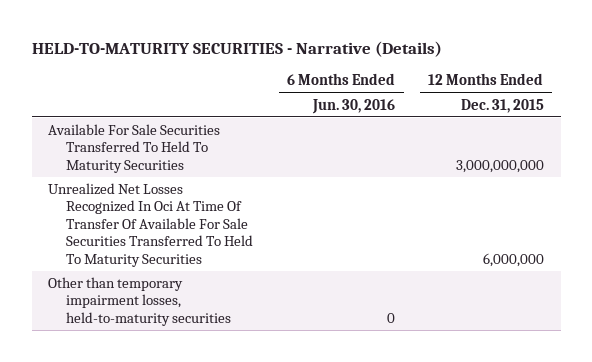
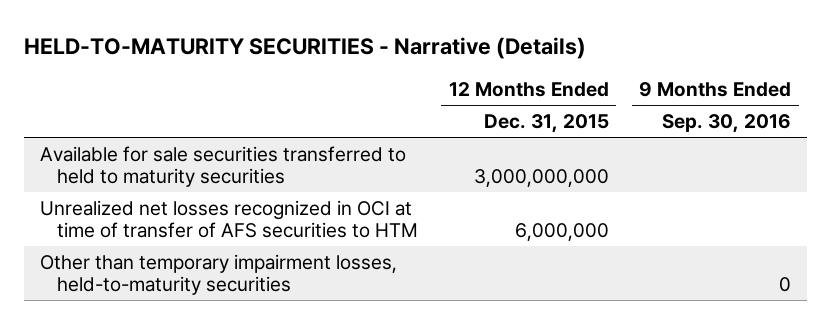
- | 6 Months Ended Jun. 30, 2016 | 12 Months Ended Dec. 31, 2015
+ | 12 Months Ended Dec. 31, 2015 | 9 Months Ended Sep. 30, 2016
- Available For Sale Securities Transferred To Held To Maturity Securities | | 3,000,000,000
- Unrealized Net Losses Recognized In Oci At Time Of Transfer Of Available For Sale Securities Transferred To Held To Maturity Securities | | 6,000,000
+ Available for sale securities transferred to held to maturity securities | 3,000,000,000 |
+ Unrealized net losses recognized in OCI at time of transfer of AFS securities to HTM | 6,000,000 |

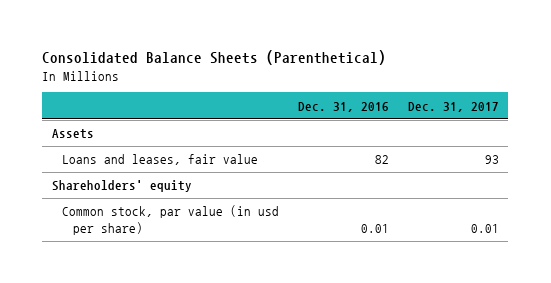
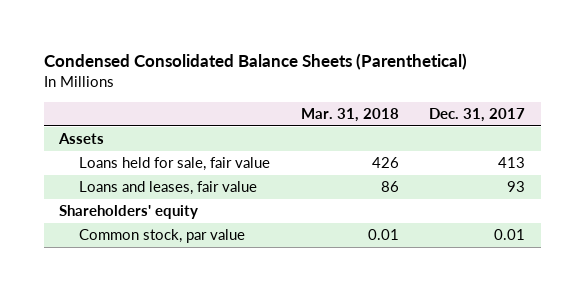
- Consolidated Balance Sheets (Parenthetical)
+ Condensed Consolidated Balance Sheets (Parenthetical)
- | Dec. 31, 2016 | Dec. 31, 2017
+ | Mar. 31, 2018 | Dec. 31, 2017
+ Loans held for sale, fair value | 426 | 413
- Common stock, par value (in usd per share) | 0.01 | 0.01
+ Common stock, par value | 0.01 | 0.01

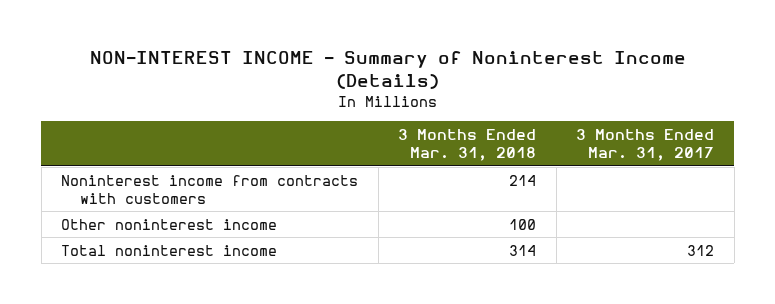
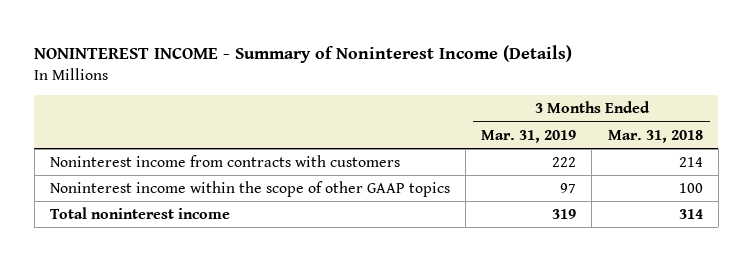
- NON-INTEREST INCOME - Summary of Noninterest Income (Details)
+ NONINTEREST INCOME - Summary of Noninterest Income (Details)
- | 3 Months Ended Mar. 31, 2018 | 3 Months Ended Mar. 31, 2017
+ | 3 Months Ended Mar. 31, 2019 | 3 Months Ended Mar. 31, 2018
- Other noninterest income | 100 |
+ Noninterest income within the scope of other GAAP topics | 97 | 100

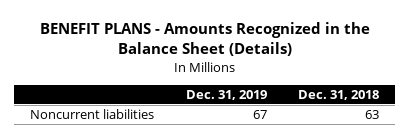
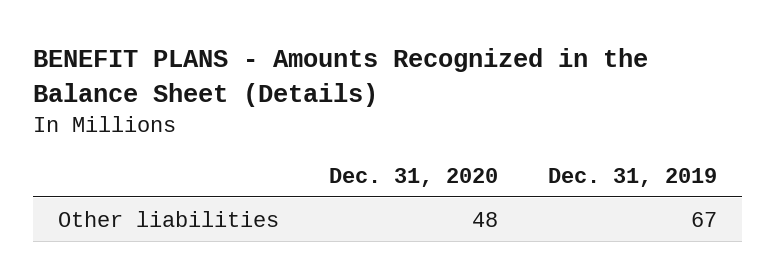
- | Dec. 31, 2019 | Dec. 31, 2018
+ | Dec. 31, 2020 | Dec. 31, 2019
- Noncurrent liabilities | 67 | 63
+ Other liabilities | 48 | 67

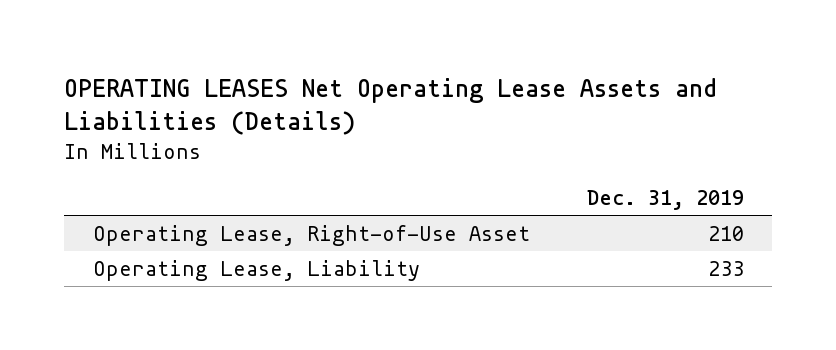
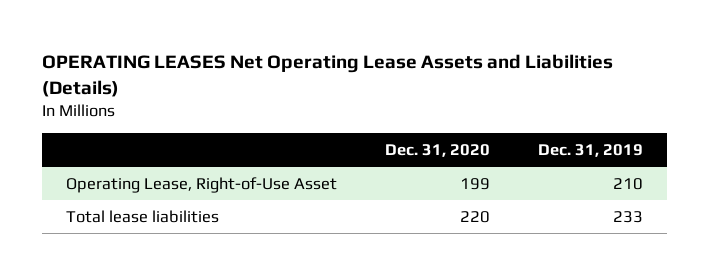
- | Dec. 31, 2019
+ | Dec. 31, 2020 | Dec. 31, 2019
- Operating Lease, Liability | 233
+ Total lease liabilities | 220 | 233

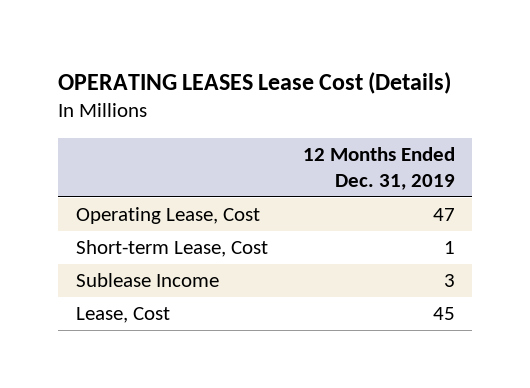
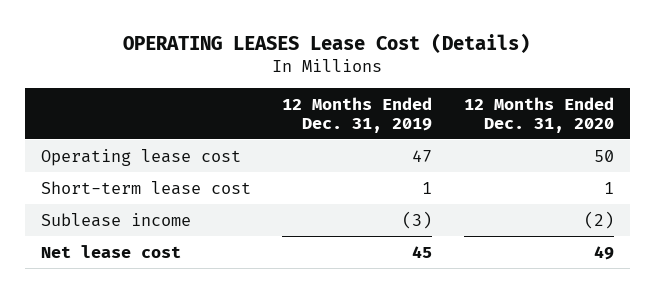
- | 12 Months Ended Dec. 31, 2019
+ | 12 Months Ended Dec. 31, 2019 | 12 Months Ended Dec. 31, 2020
- Operating Lease, Cost | 47
- Short-term Lease, Cost | 1
- Sublease Income | 3
- Lease, Cost | 45
+ Operating lease cost | 47 | 50
+ Short-term lease cost | 1 | 1
+ Sublease income | (3) | (2)
+ Net lease cost | 45 | 49

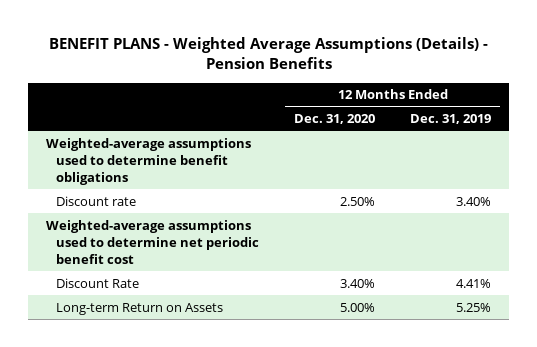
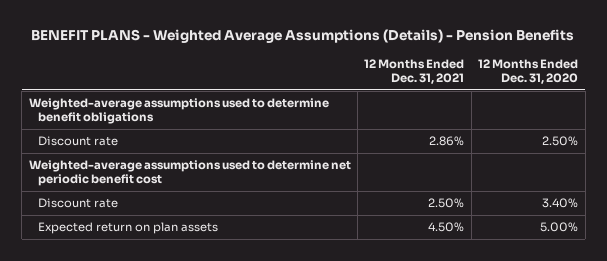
- | 12 Months Ended Dec. 31, 2020 | 12 Months Ended Dec. 31, 2019
+ | 12 Months Ended Dec. 31, 2021 | 12 Months Ended Dec. 31, 2020
- Discount Rate | 3.40% | 4.41%
- Long-term Return on Assets | 5.00% | 5.25%
+ Discount rate | 2.50% | 3.40%
+ Expected return on plan assets | 4.50% | 5.00%

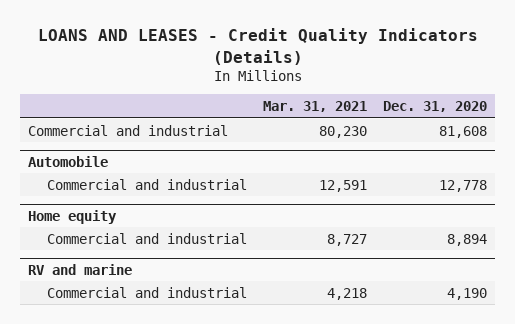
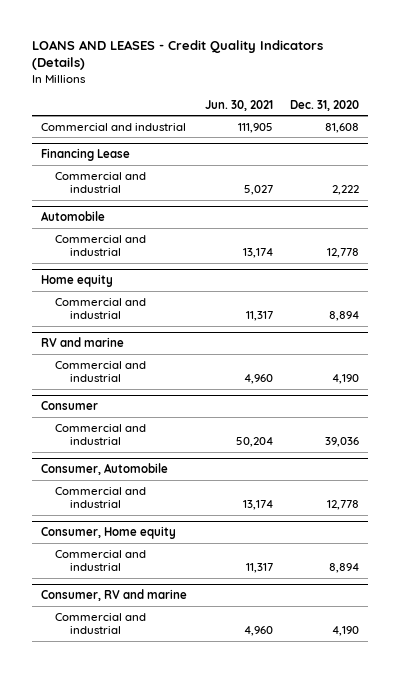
- | Mar. 31, 2021 | Dec. 31, 2020
+ | Jun. 30, 2021 | Dec. 31, 2020
+ Financing Lease
+ Commercial and industrial | 5,027 | 2,222
+ Consumer
+ Commercial and industrial | 50,204 | 39,036
+ Consumer, Automobile
+ Commercial and industrial | 13,174 | 12,778
+ Consumer, Home equity
+ Commercial and industrial | 11,317 | 8,894
+ Consumer, RV and marine
+ Commercial and industrial | 4,960 | 4,190

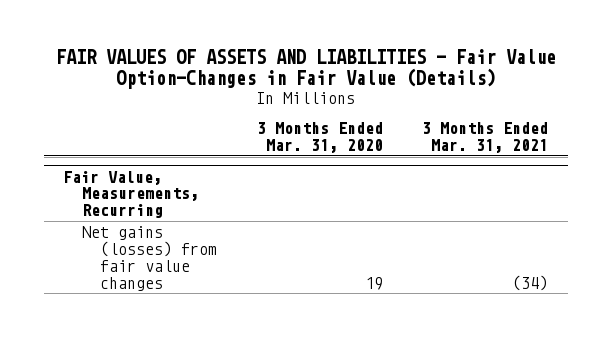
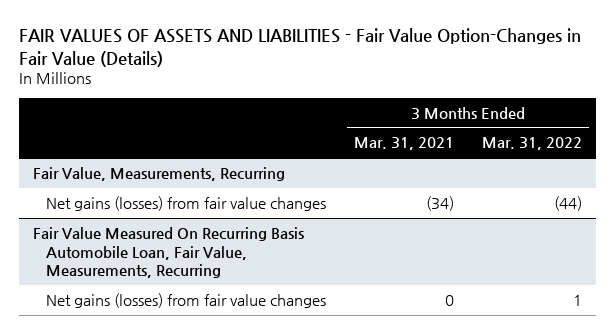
- | 3 Months Ended Mar. 31, 2020 | 3 Months Ended Mar. 31, 2021
+ | 3 Months Ended Mar. 31, 2021 | 3 Months Ended Mar. 31, 2022
+ Fair Value Measured On Recurring Basis Automobile Loan, Fair Value, Measurements, Recurring
+ Net gains (losses) from fair value changes | 0 | 1

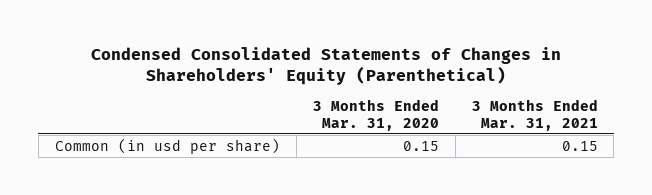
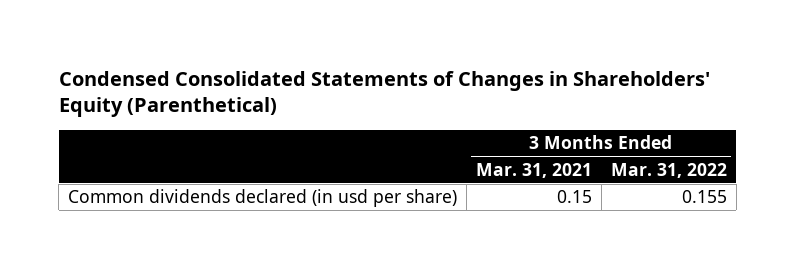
- | 3 Months Ended Mar. 31, 2020 | 3 Months Ended Mar. 31, 2021
+ | 3 Months Ended Mar. 31, 2021 | 3 Months Ended Mar. 31, 2022
- Common (in usd per share) | 0.15 | 0.15
+ Common dividends declared (in usd per share) | 0.15 | 0.155

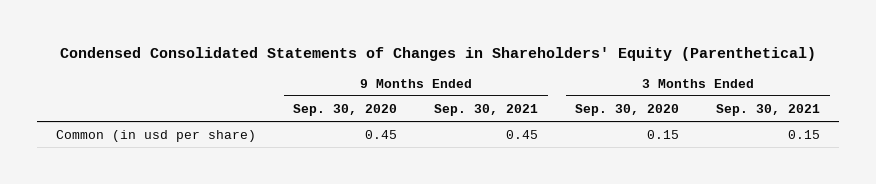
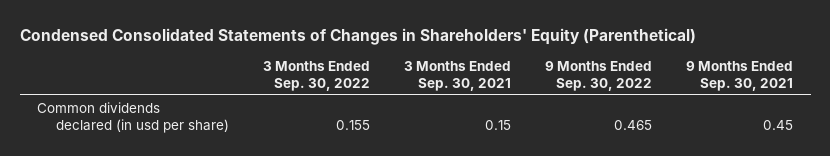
- | 9 Months Ended Sep. 30, 2020 | 9 Months Ended Sep. 30, 2021 | 3 Months Ended Sep. 30, 2020 | 3 Months Ended Sep. 30, 2021
+ | 3 Months Ended Sep. 30, 2022 | 3 Months Ended Sep. 30, 2021 | 9 Months Ended Sep. 30, 2022 | 9 Months Ended Sep. 30, 2021
- Common (in usd per share) | 0.45 | 0.45 | 0.15 | 0.15
+ Common dividends declared (in usd per share) | 0.155 | 0.15 | 0.465 | 0.45

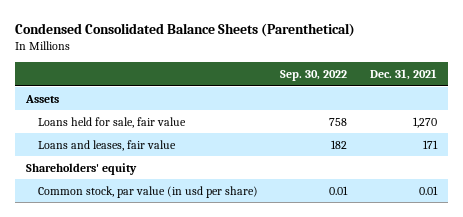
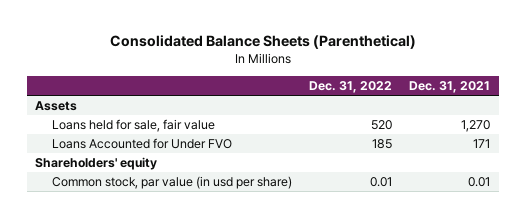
- Condensed Consolidated Balance Sheets (Parenthetical)
+ Consolidated Balance Sheets (Parenthetical)
- | Sep. 30, 2022 | Dec. 31, 2021
+ | Dec. 31, 2022 | Dec. 31, 2021
- Loans and leases, fair value | 182 | 171
+ Loans Accounted for Under FVO | 185 | 171

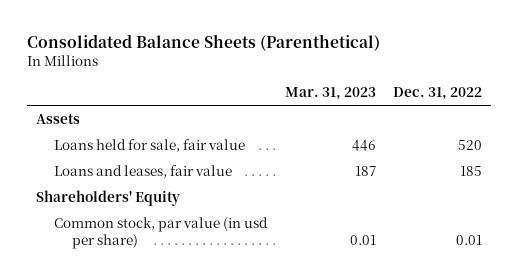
- | Dec. 31, 2022 | Dec. 31, 2021
+ | Mar. 31, 2023 | Dec. 31, 2022
- Loans Accounted for Under FVO | 185 | 171
- Shareholders' equity
+ Loans and leases, fair value | 187 | 185
+ Shareholders' Equity

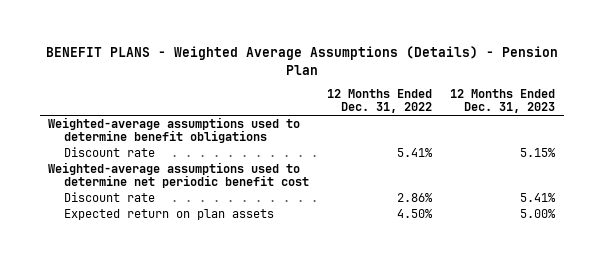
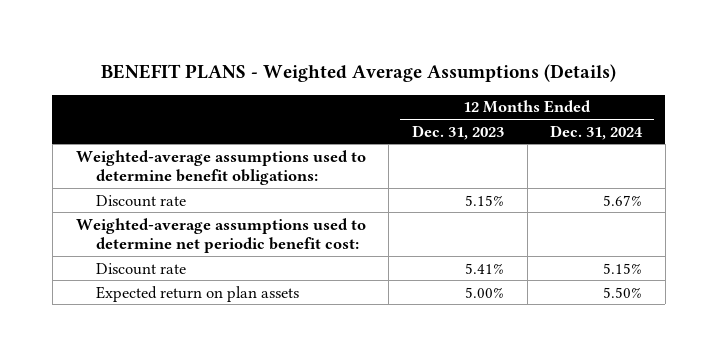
- BENEFIT PLANS - Weighted Average Assumptions (Details) - Pension Plan
+ BENEFIT PLANS - Weighted Average Assumptions (Details)
- | 12 Months Ended Dec. 31, 2022 | 12 Months Ended Dec. 31, 2023
+ | 12 Months Ended Dec. 31, 2023 | 12 Months Ended Dec. 31, 2024
- Weighted-average assumptions used to determine benefit obligations
+ Weighted-average assumptions used to determine benefit obligations:
- Weighted-average assumptions used to determine net periodic benefit cost
+ Weighted-average assumptions used to determine net periodic benefit cost:

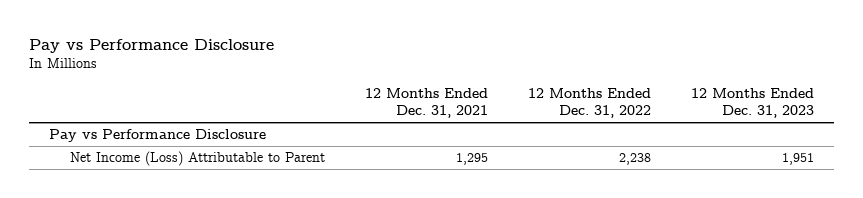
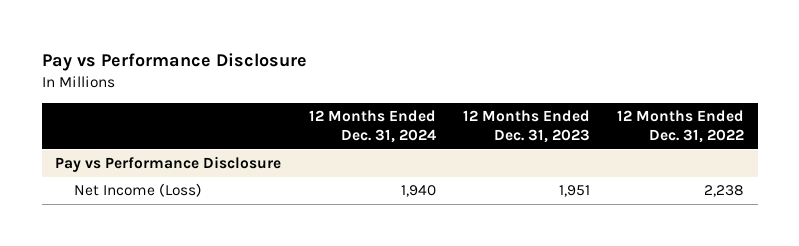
- | 12 Months Ended Dec. 31, 2021 | 12 Months Ended Dec. 31, 2022 | 12 Months Ended Dec. 31, 2023
+ | 12 Months Ended Dec. 31, 2024 | 12 Months Ended Dec. 31, 2023 | 12 Months Ended Dec. 31, 2022
- Net Income (Loss) Attributable to Parent | 1,295 | 2,238 | 1,951
+ Net Income (Loss) | 1,940 | 1,951 | 2,238

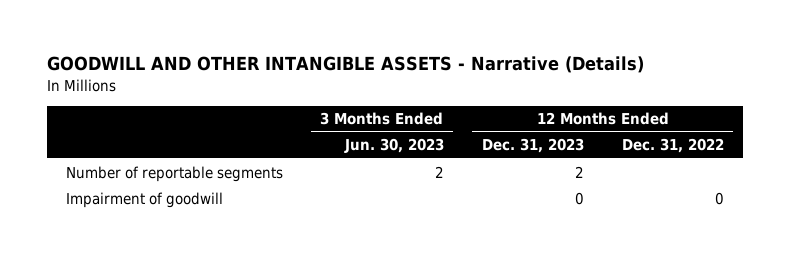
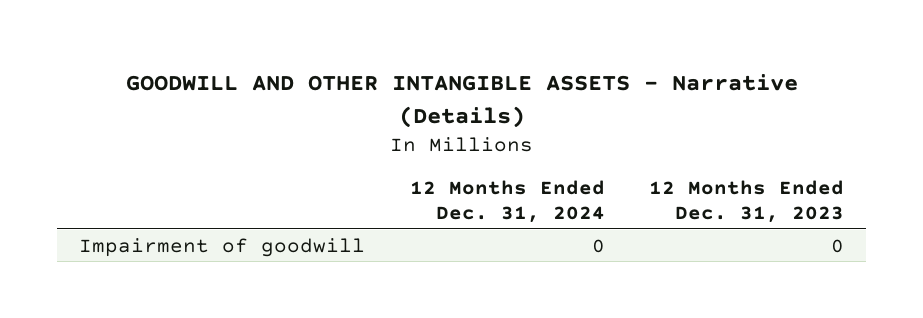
- | 3 Months Ended Jun. 30, 2023 | 12 Months Ended Dec. 31, 2023 | 12 Months Ended Dec. 31, 2022
+ | 12 Months Ended Dec. 31, 2024 | 12 Months Ended Dec. 31, 2023
- Number of reportable segments | 2 | 2 |

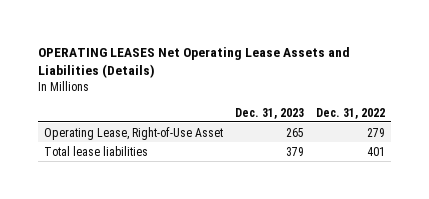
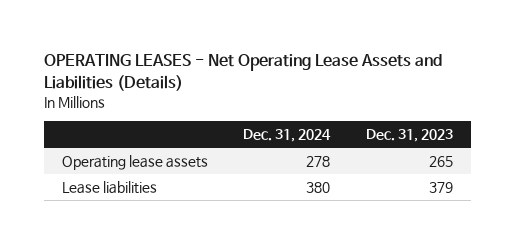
- OPERATING LEASES Net Operating Lease Assets and Liabilities (Details)
+ OPERATING LEASES - Net Operating Lease Assets and Liabilities (Details)
- | Dec. 31, 2023 | Dec. 31, 2022
+ | Dec. 31, 2024 | Dec. 31, 2023
- Operating Lease, Right-of-Use Asset | 265 | 279
- Total lease liabilities | 379 | 401
+ Operating lease assets | 278 | 265
+ Lease liabilities | 380 | 379

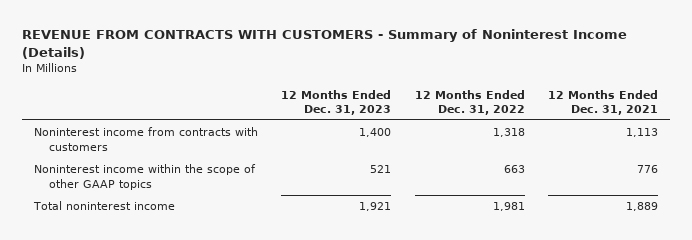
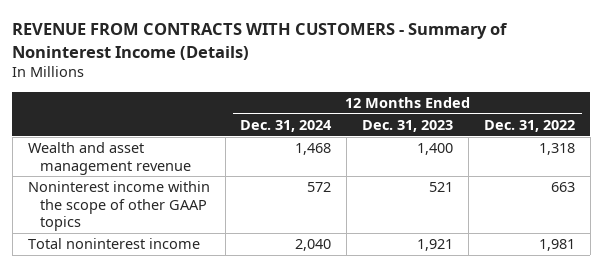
- | 12 Months Ended Dec. 31, 2023 | 12 Months Ended Dec. 31, 2022 | 12 Months Ended Dec. 31, 2021
+ | 12 Months Ended Dec. 31, 2024 | 12 Months Ended Dec. 31, 2023 | 12 Months Ended Dec. 31, 2022
- Noninterest income from contracts with customers | 1,400 | 1,318 | 1,113
+ Wealth and asset management revenue | 1,468 | 1,400 | 1,318

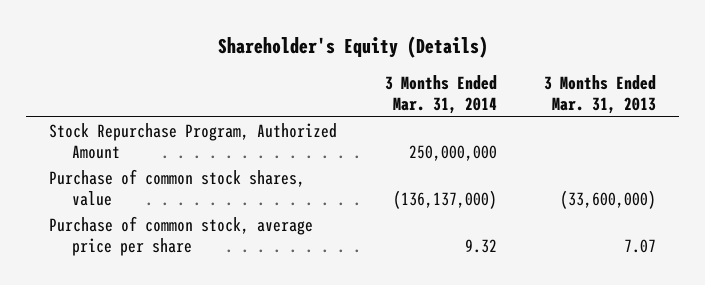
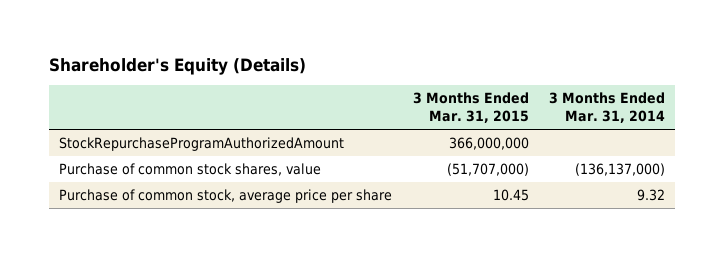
- | 3 Months Ended Mar. 31, 2014 | 3 Months Ended Mar. 31, 2013
+ | 3 Months Ended Mar. 31, 2015 | 3 Months Ended Mar. 31, 2014
- Stock Repurchase Program, Authorized Amount | 250,000,000 |
+ StockRepurchaseProgramAuthorizedAmount | 366,000,000 |

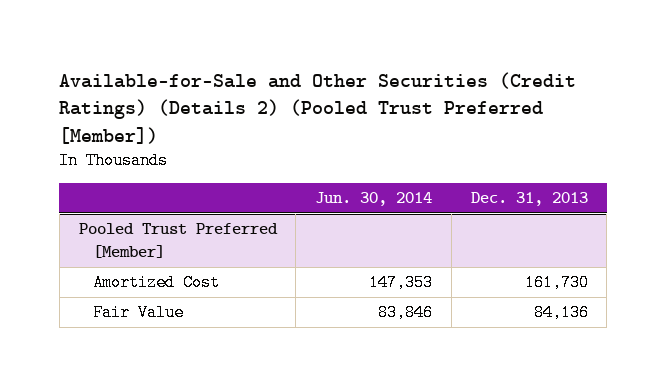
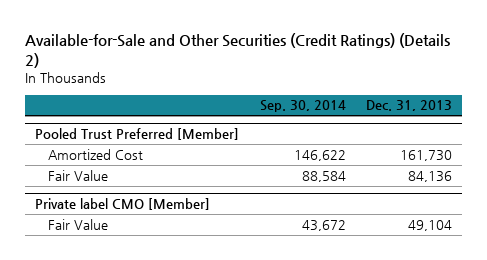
- Available-for-Sale and Other Securities (Credit Ratings) (Details 2) (Pooled Trust Preferred [Member])
+ Available-for-Sale and Other Securities (Credit Ratings) (Details 2)
- | Jun. 30, 2014 | Dec. 31, 2013
+ | Sep. 30, 2014 | Dec. 31, 2013
+ Private label CMO [Member]
+ Fair Value | 43,672 | 49,104

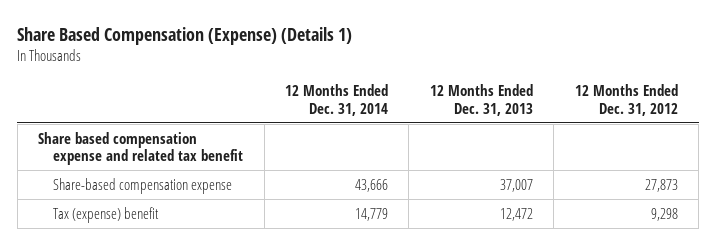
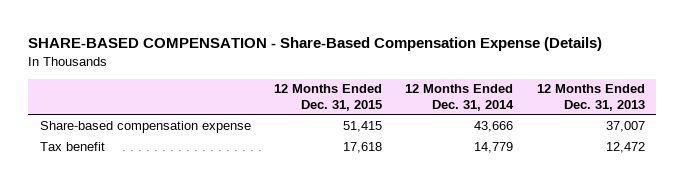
- Share Based Compensation (Expense) (Details 1)
+ SHARE-BASED COMPENSATION - Share-Based Compensation Expense (Details)
- | 12 Months Ended Dec. 31, 2014 | 12 Months Ended Dec. 31, 2013 | 12 Months Ended Dec. 31, 2012
+ | 12 Months Ended Dec. 31, 2015 | 12 Months Ended Dec. 31, 2014 | 12 Months Ended Dec. 31, 2013
- Share based compensation expense and related tax benefit
- Tax (expense) benefit | 14,779 | 12,472 | 9,298
+ Tax benefit | 17,618 | 14,779 | 12,472

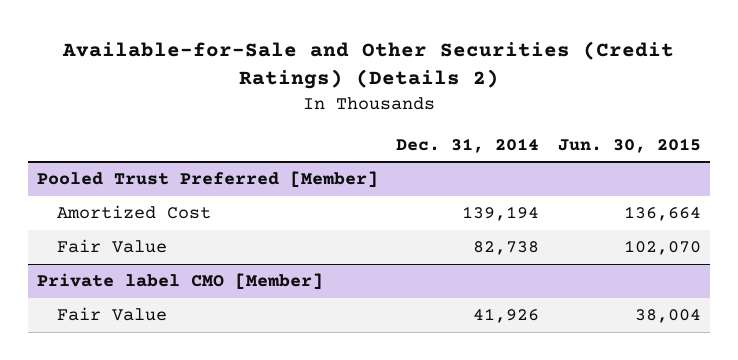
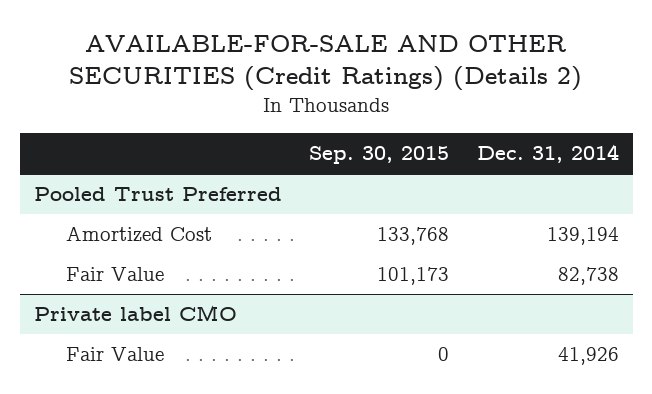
- Available-for-Sale and Other Securities (Credit Ratings) (Details 2)
+ AVAILABLE-FOR-SALE AND OTHER SECURITIES (Credit Ratings) (Details 2)
- | Dec. 31, 2014 | Jun. 30, 2015
+ | Sep. 30, 2015 | Dec. 31, 2014
- Pooled Trust Preferred [Member]
+ Pooled Trust Preferred
- Private label CMO [Member]
+ Private label CMO

